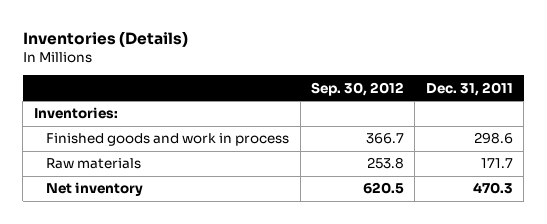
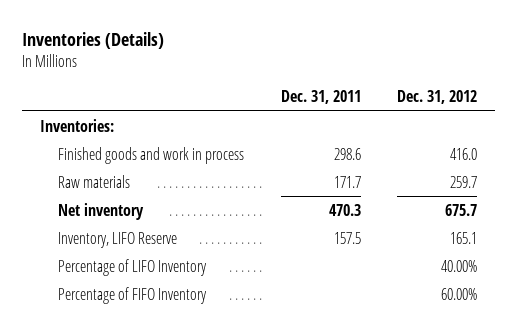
- | Sep. 30, 2012 | Dec. 31, 2011
+ | Dec. 31, 2011 | Dec. 31, 2012
+ Inventory, LIFO Reserve | 157.5 | 165.1
+ Percentage of LIFO Inventory | | 40.00%
+ Percentage of FIFO Inventory | | 60.00%

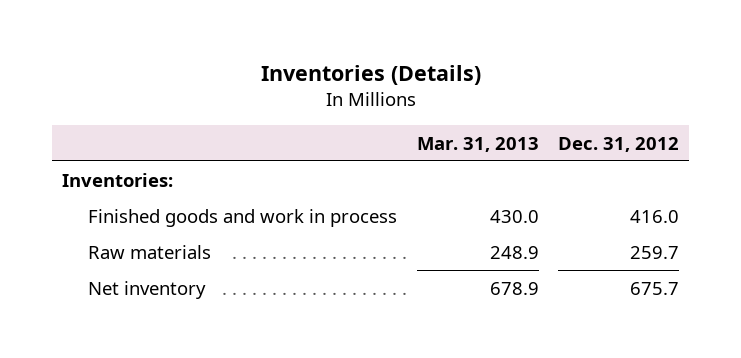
- | Dec. 31, 2011 | Dec. 31, 2012
+ | Mar. 31, 2013 | Dec. 31, 2012
- Inventory, LIFO Reserve | 157.5 | 165.1
- Percentage of LIFO Inventory | | 40.00%
- Percentage of FIFO Inventory | | 60.00%

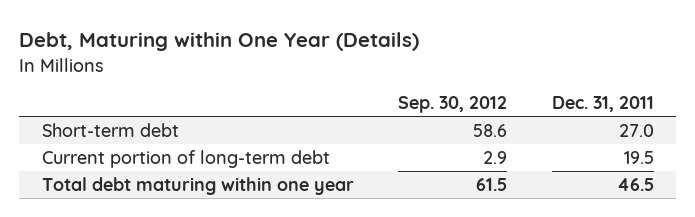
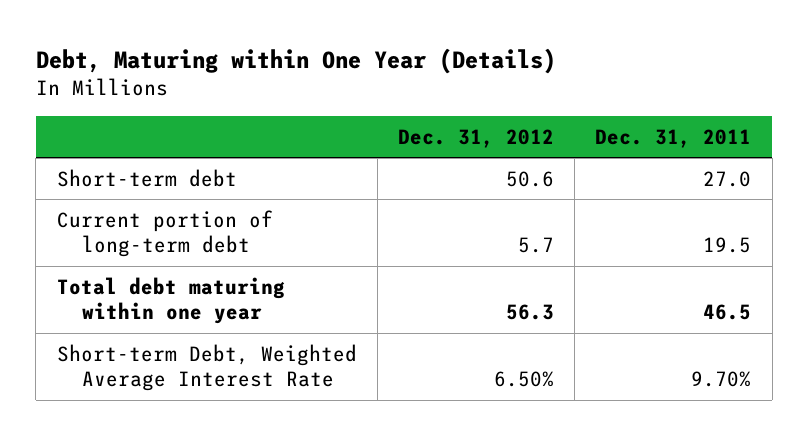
- | Sep. 30, 2012 | Dec. 31, 2011
+ | Dec. 31, 2012 | Dec. 31, 2011
+ Short-term Debt, Weighted Average Interest Rate | 6.50% | 9.70%

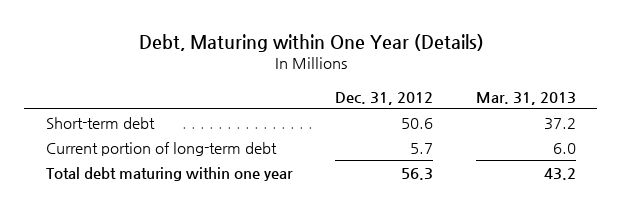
- | Dec. 31, 2012 | Dec. 31, 2011
+ | Dec. 31, 2012 | Mar. 31, 2013
- Short-term Debt, Weighted Average Interest Rate | 6.50% | 9.70%

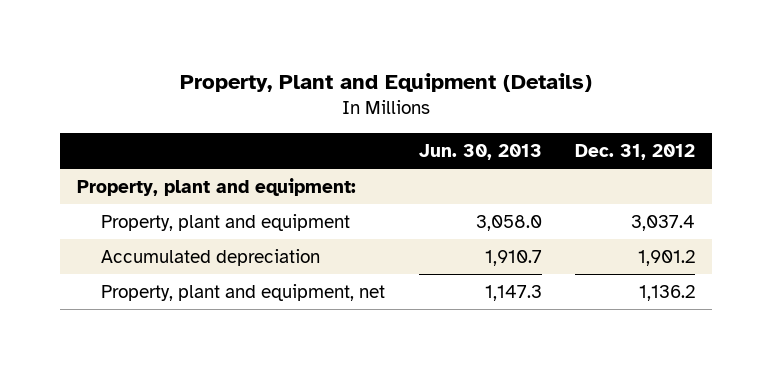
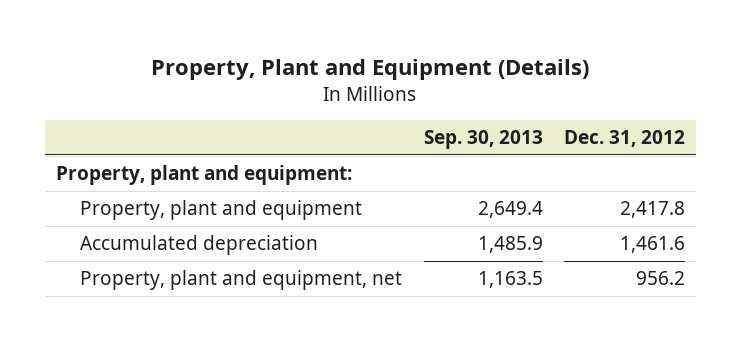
- | Jun. 30, 2013 | Dec. 31, 2012
+ | Sep. 30, 2013 | Dec. 31, 2012
- Property, plant and equipment | 3,058.0 | 3,037.4
- Accumulated depreciation | 1,910.7 | 1,901.2
- Property, plant and equipment, net | 1,147.3 | 1,136.2
+ Property, plant and equipment | 2,649.4 | 2,417.8
+ Accumulated depreciation | 1,485.9 | 1,461.6
+ Property, plant and equipment, net | 1,163.5 | 956.2

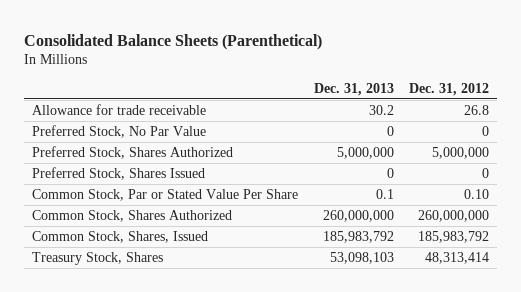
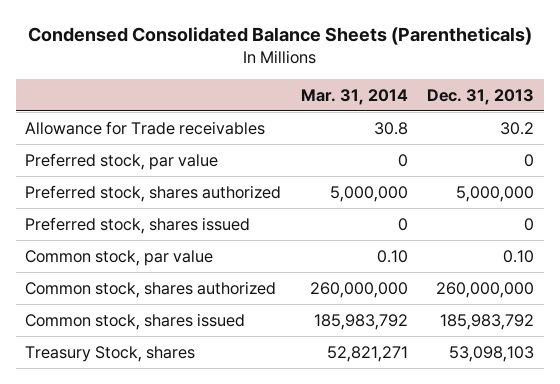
- Consolidated Balance Sheets (Parenthetical)
+ Condensed Consolidated Balance Sheets (Parentheticals)
- | Dec. 31, 2013 | Dec. 31, 2012
+ | Mar. 31, 2014 | Dec. 31, 2013
- Allowance for trade receivable | 30.2 | 26.8
- Preferred Stock, No Par Value | 0 | 0
- Preferred Stock, Shares Authorized | 5,000,000 | 5,000,000
- Preferred Stock, Shares Issued | 0 | 0
- Common Stock, Par or Stated Value Per Share | 0.1 | 0.10
- Common Stock, Shares Authorized | 260,000,000 | 260,000,000
- Common Stock, Shares, Issued | 185,983,792 | 185,983,792
- Treasury Stock, Shares | 53,098,103 | 48,313,414
+ Allowance for Trade receivables | 30.8 | 30.2
+ Preferred stock, par value | 0 | 0
+ Preferred stock, shares authorized | 5,000,000 | 5,000,000
+ Preferred stock, shares issued | 0 | 0
+ Common stock, par value | 0.10 | 0.10
+ Common stock, shares authorized | 260,000,000 | 260,000,000
+ Common stock, shares issued | 185,983,792 | 185,983,792
+ Treasury Stock, shares | 52,821,271 | 53,098,103

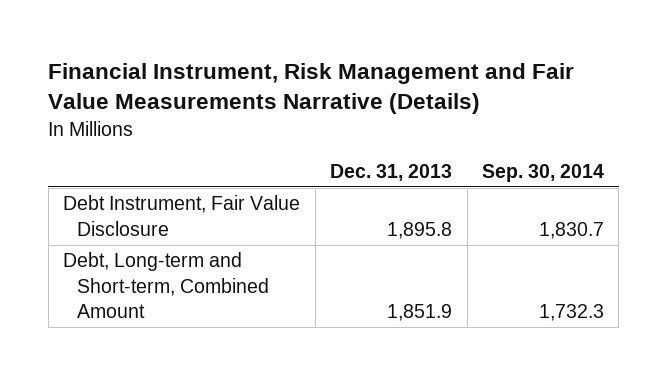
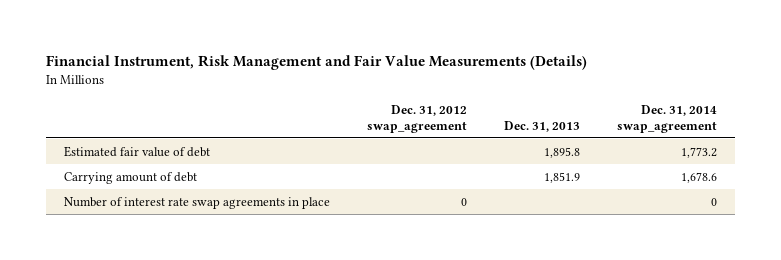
- Financial Instrument, Risk Management and Fair Value Measurements Narrative (Details)
+ Financial Instrument, Risk Management and Fair Value Measurements (Details)
- | Dec. 31, 2013 | Sep. 30, 2014
+ | Dec. 31, 2012 swap_agreement | Dec. 31, 2013 | Dec. 31, 2014 swap_agreement
- Debt Instrument, Fair Value Disclosure | 1,895.8 | 1,830.7
- Debt, Long-term and Short-term, Combined Amount | 1,851.9 | 1,732.3
+ Estimated fair value of debt | | 1,895.8 | 1,773.2
+ Carrying amount of debt | | 1,851.9 | 1,678.6
+ Number of interest rate swap agreements in place | 0 | | 0

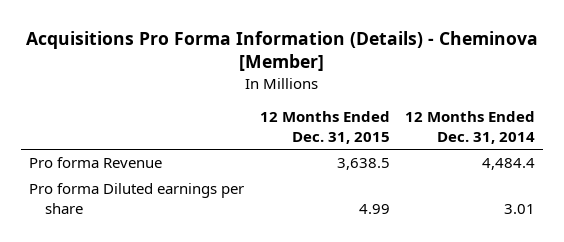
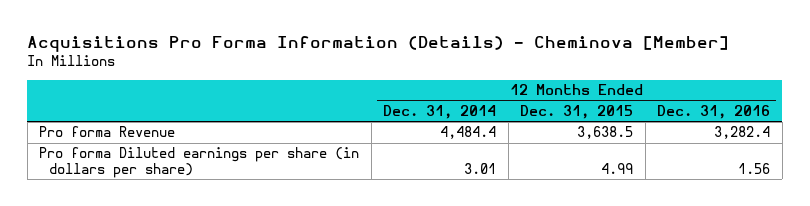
- | 12 Months Ended Dec. 31, 2015 | 12 Months Ended Dec. 31, 2014
+ | 12 Months Ended Dec. 31, 2014 | 12 Months Ended Dec. 31, 2015 | 12 Months Ended Dec. 31, 2016
- Pro forma Diluted earnings per share | 4.99 | 3.01
+ Pro forma Diluted earnings per share (in dollars per share) | 3.01 | 4.99 | 1.56

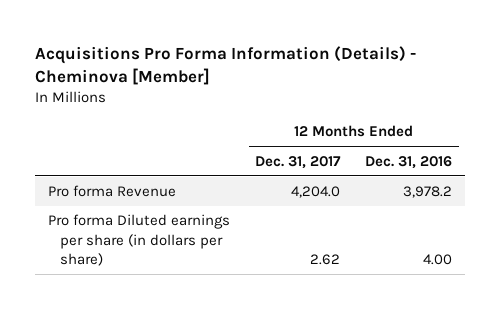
- | 12 Months Ended Dec. 31, 2014 | 12 Months Ended Dec. 31, 2015 | 12 Months Ended Dec. 31, 2016
+ | 12 Months Ended Dec. 31, 2017 | 12 Months Ended Dec. 31, 2016
- Pro forma Revenue | 4,484.4 | 3,638.5 | 3,282.4
- Pro forma Diluted earnings per share (in dollars per share) | 3.01 | 4.99 | 1.56
+ Pro forma Revenue | 4,204.0 | 3,978.2
+ Pro forma Diluted earnings per share (in dollars per share) | 2.62 | 4.00

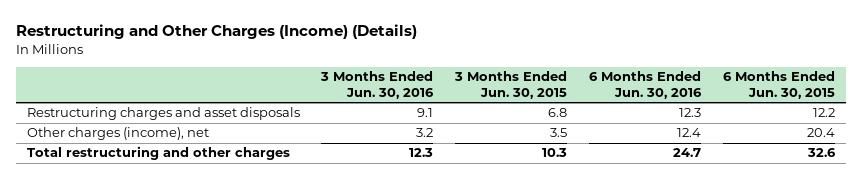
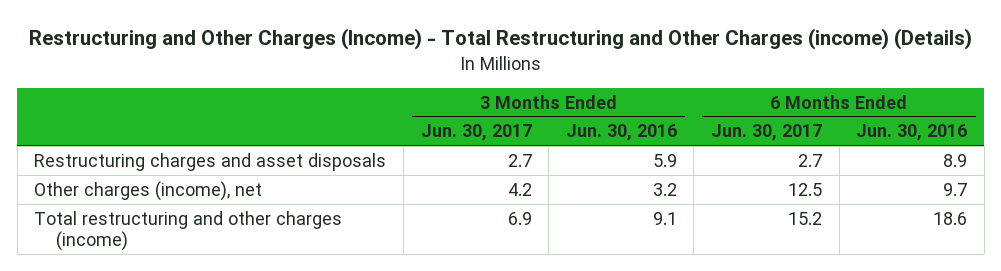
- Restructuring and Other Charges (Income) (Details)
+ Restructuring and Other Charges (Income) - Total Restructuring and Other Charges (income) (Details)
- | 3 Months Ended Jun. 30, 2016 | 3 Months Ended Jun. 30, 2015 | 6 Months Ended Jun. 30, 2016 | 6 Months Ended Jun. 30, 2015
+ | 3 Months Ended Jun. 30, 2017 | 3 Months Ended Jun. 30, 2016 | 6 Months Ended Jun. 30, 2017 | 6 Months Ended Jun. 30, 2016
- Restructuring charges and asset disposals | 9.1 | 6.8 | 12.3 | 12.2
- Other charges (income), net | 3.2 | 3.5 | 12.4 | 20.4
- Total restructuring and other charges | 12.3 | 10.3 | 24.7 | 32.6
+ Restructuring charges and asset disposals | 2.7 | 5.9 | 2.7 | 8.9
+ Other charges (income), net | 4.2 | 3.2 | 12.5 | 9.7
+ Total restructuring and other charges (income) | 6.9 | 9.1 | 15.2 | 18.6

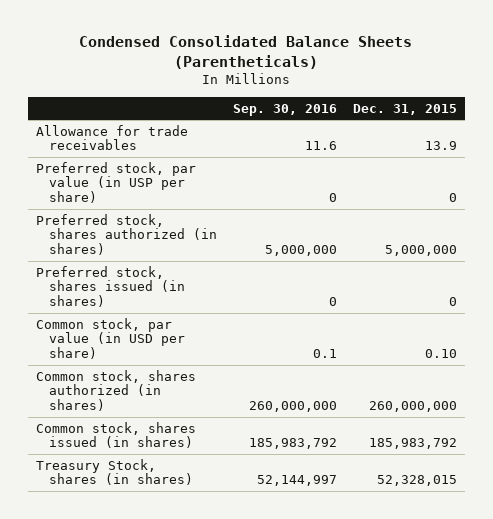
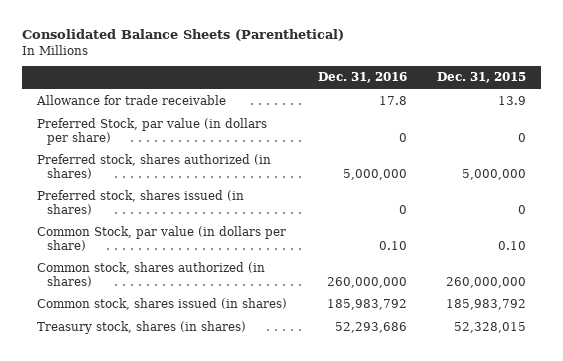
- Condensed Consolidated Balance Sheets (Parentheticals)
+ Consolidated Balance Sheets (Parenthetical)
- | Sep. 30, 2016 | Dec. 31, 2015
+ | Dec. 31, 2016 | Dec. 31, 2015
- Allowance for trade receivables | 11.6 | 13.9
- Preferred stock, par value (in USP per share) | 0 | 0
+ Allowance for trade receivable | 17.8 | 13.9
+ Preferred Stock, par value (in dollars per share) | 0 | 0
- Common stock, par value (in USD per share) | 0.1 | 0.10
+ Common Stock, par value (in dollars per share) | 0.10 | 0.10
- Treasury Stock, shares (in shares) | 52,144,997 | 52,328,015
+ Treasury stock, shares (in shares) | 52,293,686 | 52,328,015

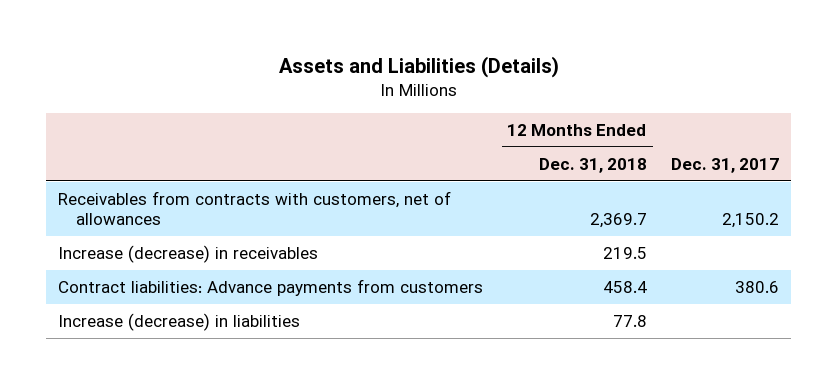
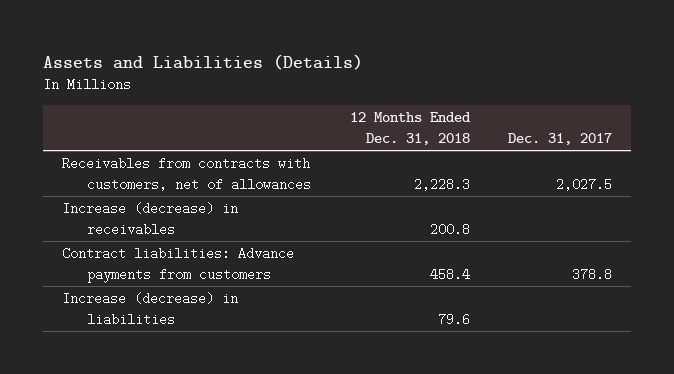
- Receivables from contracts with customers, net of allowances | 2,369.7 | 2,150.2
- Increase (decrease) in receivables | 219.5 |
- Contract liabilities: Advance payments from customers | 458.4 | 380.6
- Increase (decrease) in liabilities | 77.8 |
+ Receivables from contracts with customers, net of allowances | 2,228.3 | 2,027.5
+ Increase (decrease) in receivables | 200.8 |
+ Contract liabilities: Advance payments from customers | 458.4 | 378.8
+ Increase (decrease) in liabilities | 79.6 |

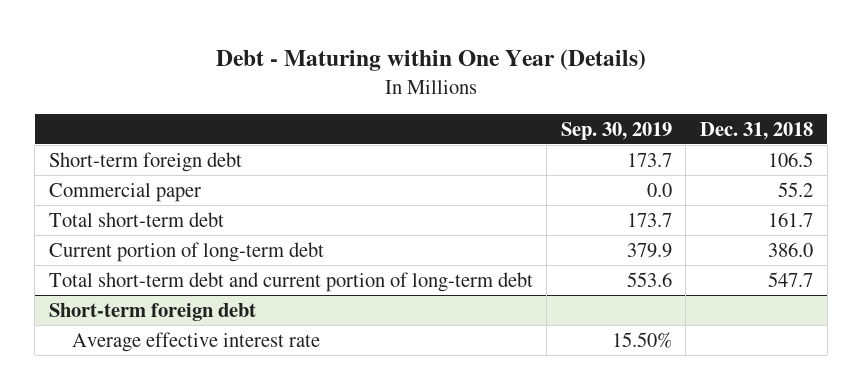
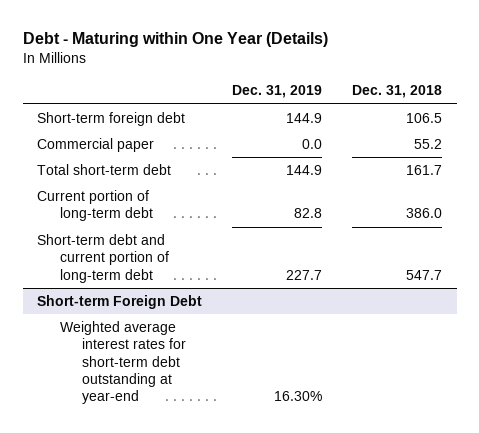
- | Sep. 30, 2019 | Dec. 31, 2018
+ | Dec. 31, 2019 | Dec. 31, 2018
- Total short-term debt and current portion of long-term debt | 553.6 | 547.7
- Short-term foreign debt
- Average effective interest rate | 15.50% |
+ Short-term debt and current portion of long-term debt | 227.7 | 547.7
+ Short-term Foreign Debt
+ Weighted average interest rates for short-term debt outstanding at year-end | 16.30% |

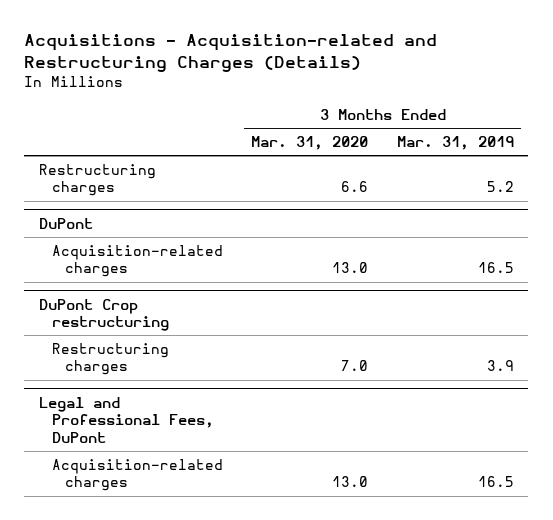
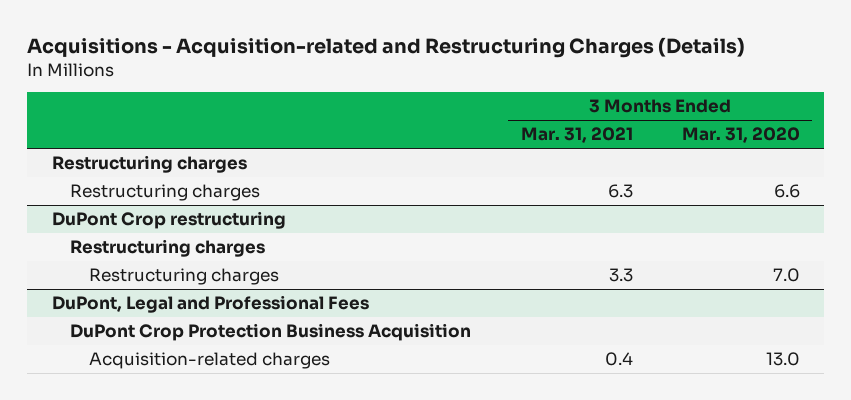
- | 3 Months Ended Mar. 31, 2020 | 3 Months Ended Mar. 31, 2019
+ | 3 Months Ended Mar. 31, 2021 | 3 Months Ended Mar. 31, 2020
+ Restructuring charges
- DuPont
- Acquisition-related charges | 13.0 | 16.5
@ DuPont Crop restructuring
+ Restructuring charges
- Legal and Professional Fees, DuPont
+ DuPont, Legal and Professional Fees
+ DuPont Crop Protection Business Acquisition

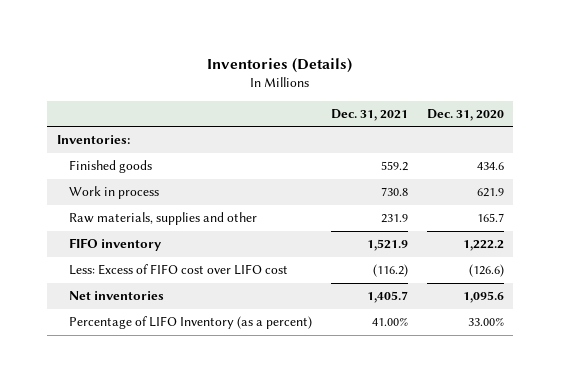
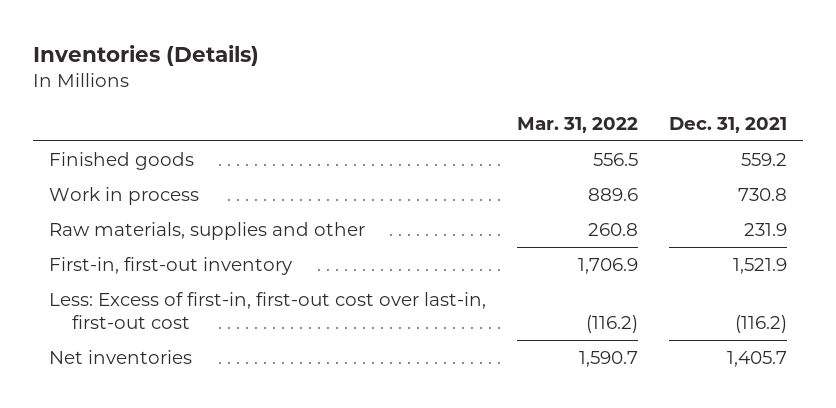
- | Dec. 31, 2021 | Dec. 31, 2020
+ | Mar. 31, 2022 | Dec. 31, 2021
- Inventories:
- FIFO inventory | 1,521.9 | 1,222.2
- Less: Excess of FIFO cost over LIFO cost | (116.2) | (126.6)
+ First-in, first-out inventory | 1,706.9 | 1,521.9
+ Less: Excess of first-in, first-out cost over last-in, first-out cost | (116.2) | (116.2)
- Percentage of LIFO Inventory (as a percent) | 41.00% | 33.00%

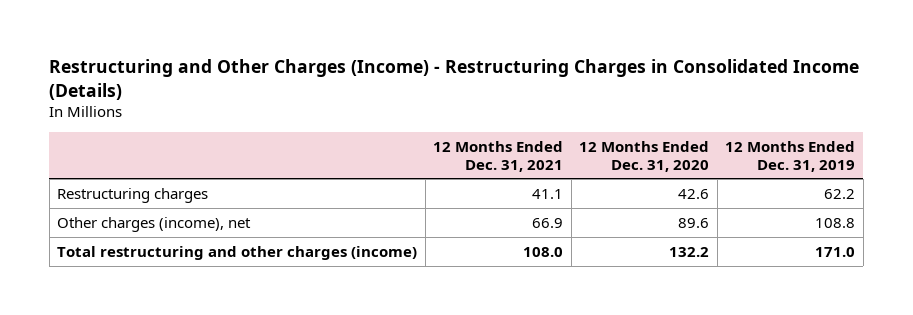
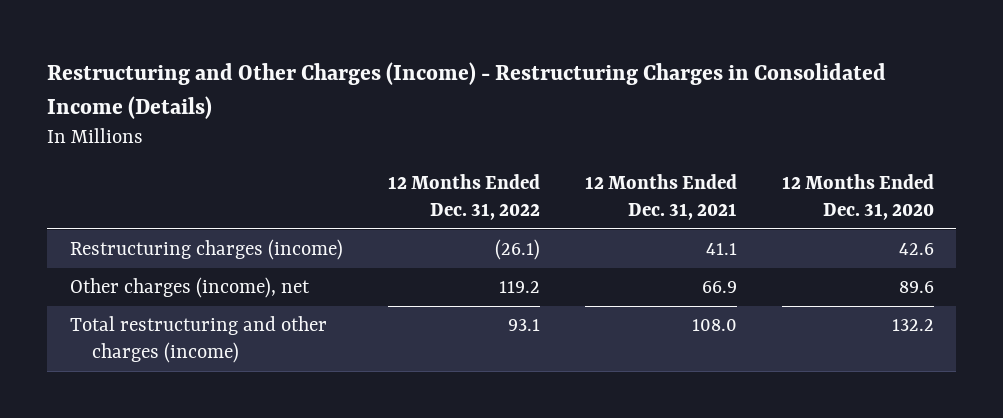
- | 12 Months Ended Dec. 31, 2021 | 12 Months Ended Dec. 31, 2020 | 12 Months Ended Dec. 31, 2019
+ | 12 Months Ended Dec. 31, 2022 | 12 Months Ended Dec. 31, 2021 | 12 Months Ended Dec. 31, 2020
- Restructuring charges | 41.1 | 42.6 | 62.2
+ Restructuring charges (income) | (26.1) | 41.1 | 42.6

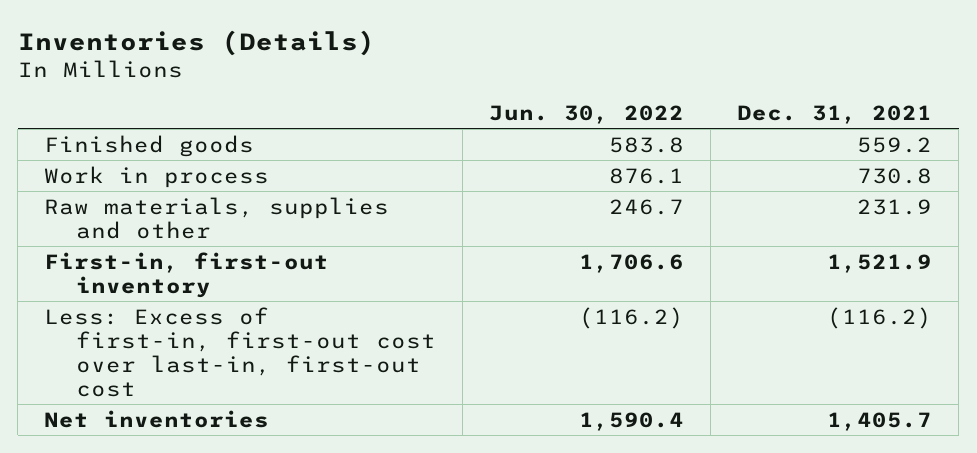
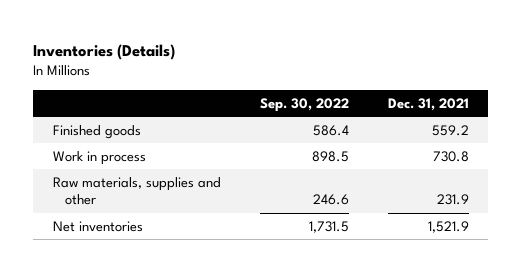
- | Jun. 30, 2022 | Dec. 31, 2021
+ | Sep. 30, 2022 | Dec. 31, 2021
- First-in, first-out inventory | 1,706.6 | 1,521.9
- Less: Excess of first-in, first-out cost over last-in, first-out cost | (116.2) | (116.2)
- Net inventories | 1,590.4 | 1,405.7
+ Net inventories | 1,731.5 | 1,521.9

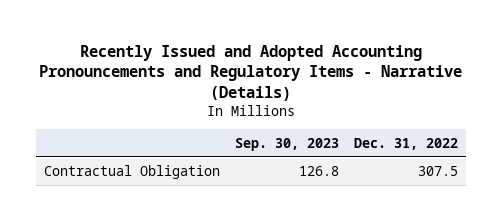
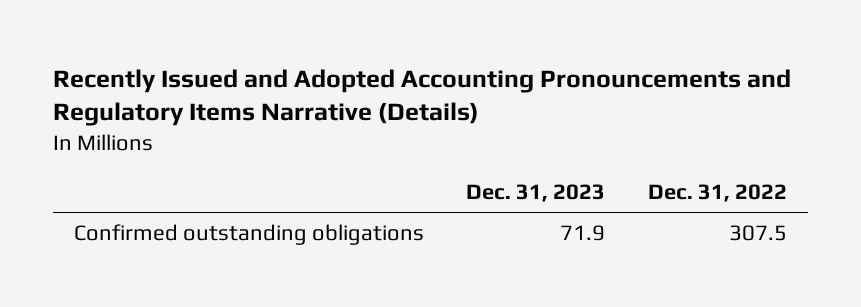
- Recently Issued and Adopted Accounting Pronouncements and Regulatory Items - Narrative (Details)
+ Recently Issued and Adopted Accounting Pronouncements and Regulatory Items Narrative (Details)
- | Sep. 30, 2023 | Dec. 31, 2022
+ | Dec. 31, 2023 | Dec. 31, 2022
- Contractual Obligation | 126.8 | 307.5
+ Confirmed outstanding obligations | 71.9 | 307.5

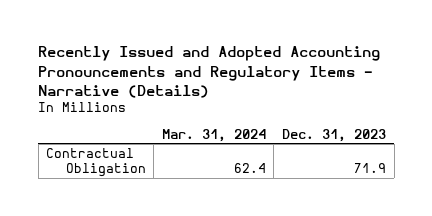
- Recently Issued and Adopted Accounting Pronouncements and Regulatory Items Narrative (Details)
+ Recently Issued and Adopted Accounting Pronouncements and Regulatory Items - Narrative (Details)
- | Dec. 31, 2023 | Dec. 31, 2022
+ | Mar. 31, 2024 | Dec. 31, 2023
- Confirmed outstanding obligations | 71.9 | 307.5
+ Contractual Obligation | 62.4 | 71.9

